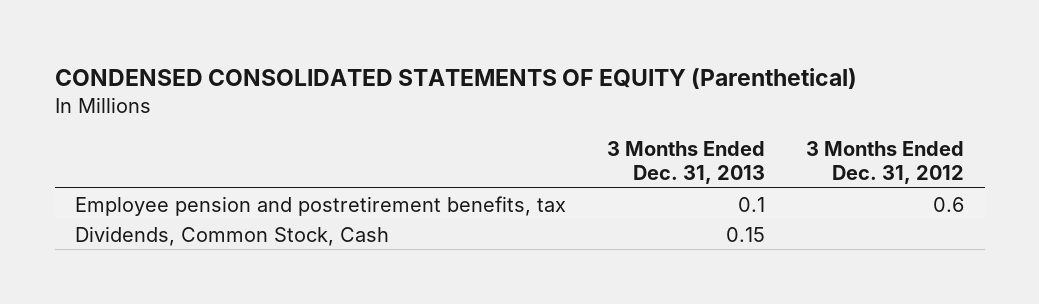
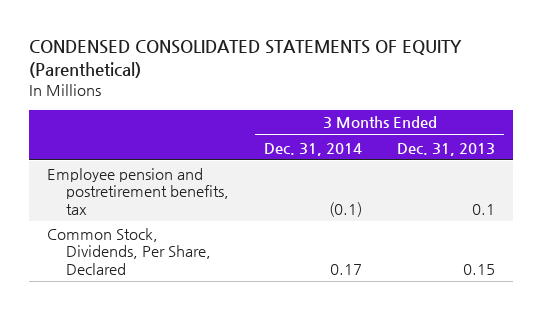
- | 3 Months Ended Dec. 31, 2013 | 3 Months Ended Dec. 31, 2012
+ | 3 Months Ended Dec. 31, 2014 | 3 Months Ended Dec. 31, 2013
- Dividends, Common Stock, Cash | 0.15 |
+ Common Stock, Dividends, Per Share, Declared | 0.17 | 0.15

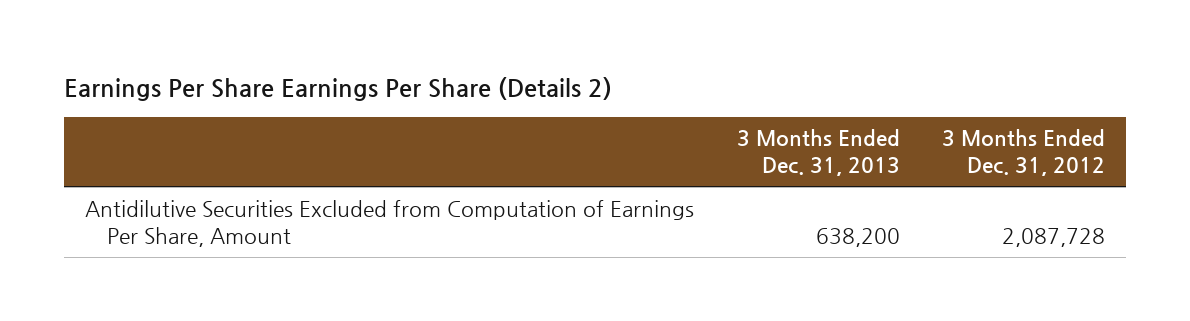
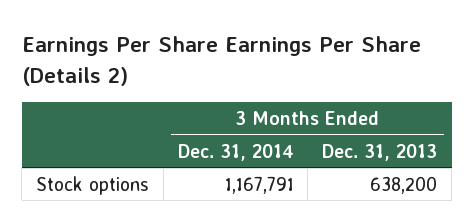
- | 3 Months Ended Dec. 31, 2013 | 3 Months Ended Dec. 31, 2012
+ | 3 Months Ended Dec. 31, 2014 | 3 Months Ended Dec. 31, 2013
- Antidilutive Securities Excluded from Computation of Earnings Per Share, Amount | 638,200 | 2,087,728
+ Stock options | 1,167,791 | 638,200

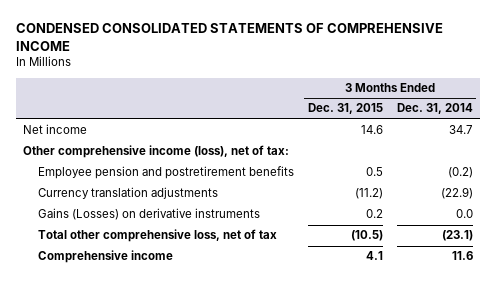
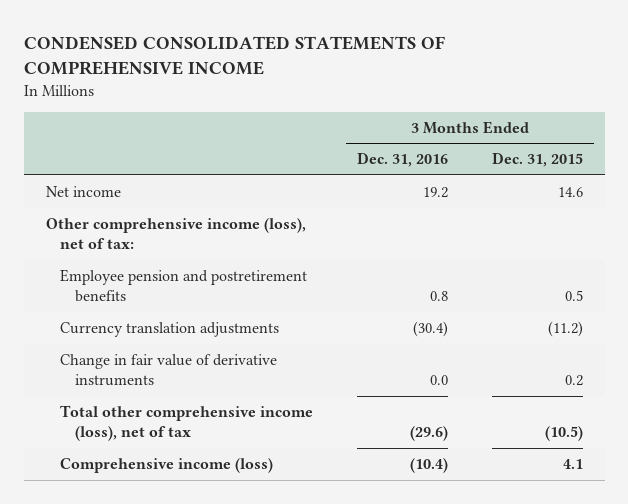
- | 3 Months Ended Dec. 31, 2015 | 3 Months Ended Dec. 31, 2014
+ | 3 Months Ended Dec. 31, 2016 | 3 Months Ended Dec. 31, 2015
- Gains (Losses) on derivative instruments | 0.2 | 0.0
- Total other comprehensive loss, net of tax | (10.5) | (23.1)
- Comprehensive income | 4.1 | 11.6
+ Change in fair value of derivative instruments | 0.0 | 0.2
+ Total other comprehensive income (loss), net of tax | (29.6) | (10.5)
+ Comprehensive income (loss) | (10.4) | 4.1

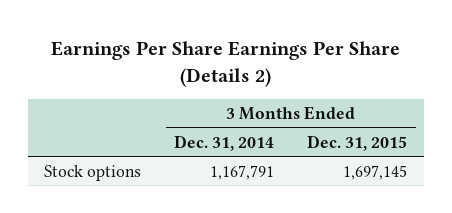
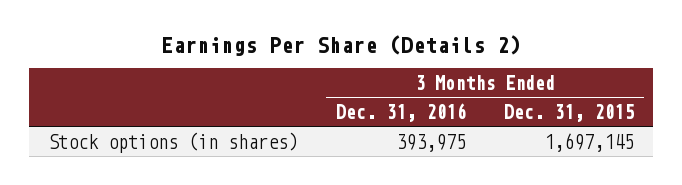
- Earnings Per Share Earnings Per Share (Details 2)
+ Earnings Per Share (Details 2)
- | 3 Months Ended Dec. 31, 2014 | 3 Months Ended Dec. 31, 2015
+ | 3 Months Ended Dec. 31, 2016 | 3 Months Ended Dec. 31, 2015
- Stock options | 1,167,791 | 1,697,145
+ Stock options (in shares) | 393,975 | 1,697,145

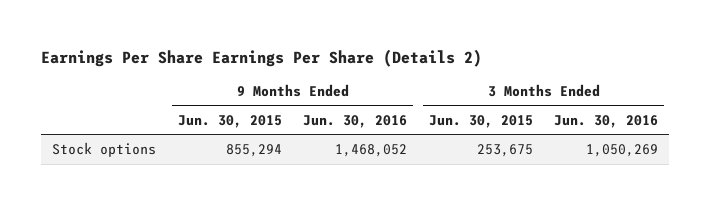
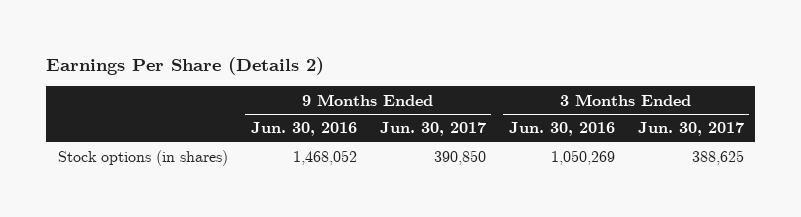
- Earnings Per Share Earnings Per Share (Details 2)
+ Earnings Per Share (Details 2)
- | 9 Months Ended Jun. 30, 2015 | 9 Months Ended Jun. 30, 2016 | 3 Months Ended Jun. 30, 2015 | 3 Months Ended Jun. 30, 2016
+ | 9 Months Ended Jun. 30, 2016 | 9 Months Ended Jun. 30, 2017 | 3 Months Ended Jun. 30, 2016 | 3 Months Ended Jun. 30, 2017
- Stock options | 855,294 | 1,468,052 | 253,675 | 1,050,269
+ Stock options (in shares) | 1,468,052 | 390,850 | 1,050,269 | 388,625

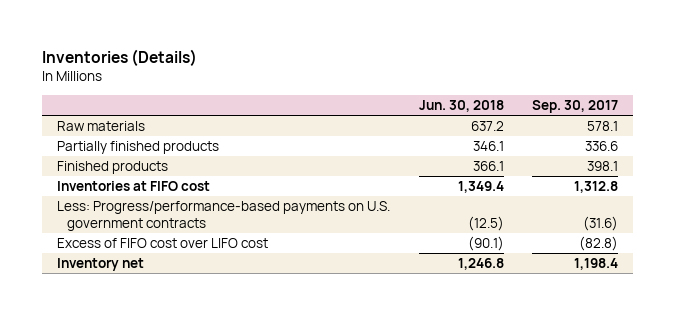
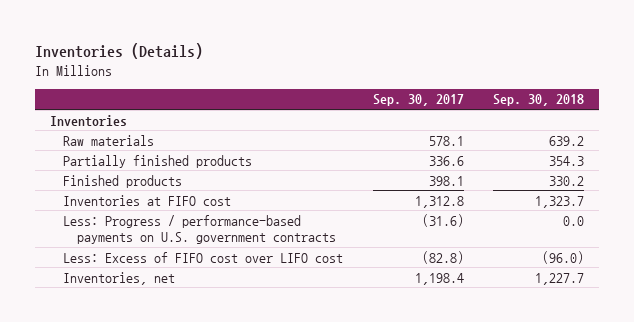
- | Jun. 30, 2018 | Sep. 30, 2017
+ | Sep. 30, 2017 | Sep. 30, 2018
+ Inventories
- Less: Progress/performance-based payments on U.S. government contracts | (12.5) | (31.6)
- Excess of FIFO cost over LIFO cost | (90.1) | (82.8)
- Inventory net | 1,246.8 | 1,198.4
+ Less: Progress / performance-based payments on U.S. government contracts | (31.6) | 0.0
+ Less: Excess of FIFO cost over LIFO cost | (82.8) | (96.0)
+ Inventories, net | 1,198.4 | 1,227.7

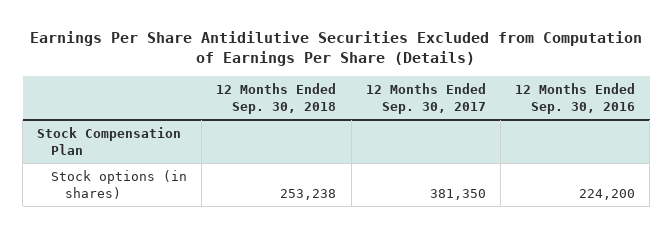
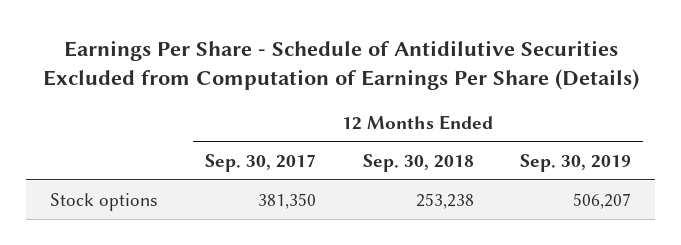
- Earnings Per Share Antidilutive Securities Excluded from Computation of Earnings Per Share (Details)
+ Earnings Per Share - Schedule of Antidilutive Securities Excluded from Computation of Earnings Per Share (Details)
- | 12 Months Ended Sep. 30, 2018 | 12 Months Ended Sep. 30, 2017 | 12 Months Ended Sep. 30, 2016
+ | 12 Months Ended Sep. 30, 2017 | 12 Months Ended Sep. 30, 2018 | 12 Months Ended Sep. 30, 2019
- Stock Compensation Plan
- Stock options (in shares) | 253,238 | 381,350 | 224,200
+ Stock options | 381,350 | 253,238 | 506,207

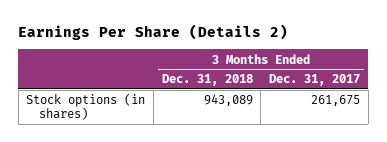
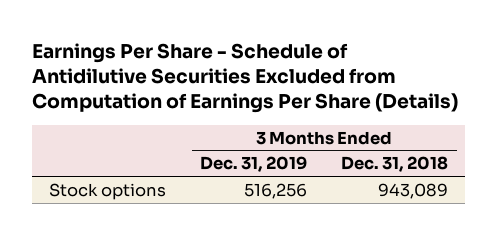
- Earnings Per Share (Details 2)
+ Earnings Per Share - Schedule of Antidilutive Securities Excluded from Computation of Earnings Per Share (Details)
- | 3 Months Ended Dec. 31, 2018 | 3 Months Ended Dec. 31, 2017
+ | 3 Months Ended Dec. 31, 2019 | 3 Months Ended Dec. 31, 2018
- Stock options (in shares) | 943,089 | 261,675
+ Stock options | 516,256 | 943,089

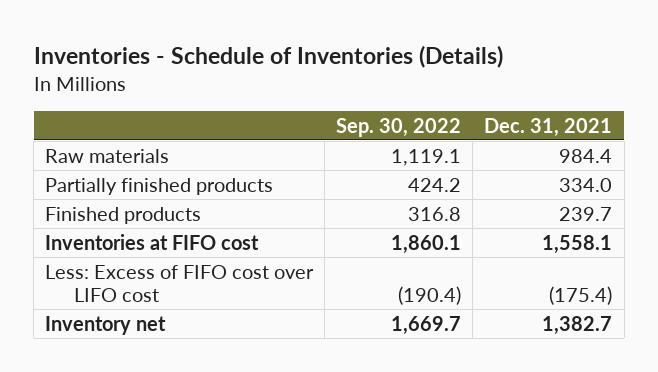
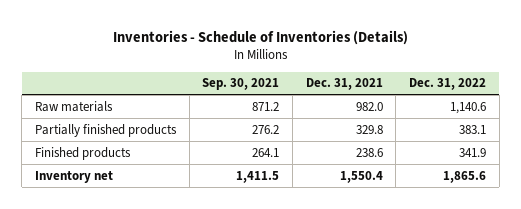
- | Sep. 30, 2022 | Dec. 31, 2021
+ | Sep. 30, 2021 | Dec. 31, 2021 | Dec. 31, 2022
- Raw materials | 1,119.1 | 984.4
- Partially finished products | 424.2 | 334.0
- Finished products | 316.8 | 239.7
- Inventories at FIFO cost | 1,860.1 | 1,558.1
- Less: Excess of FIFO cost over LIFO cost | (190.4) | (175.4)
- Inventory net | 1,669.7 | 1,382.7
+ Raw materials | 871.2 | 982.0 | 1,140.6
+ Partially finished products | 276.2 | 329.8 | 383.1
+ Finished products | 264.1 | 238.6 | 341.9
+ Inventory net | 1,411.5 | 1,550.4 | 1,865.6

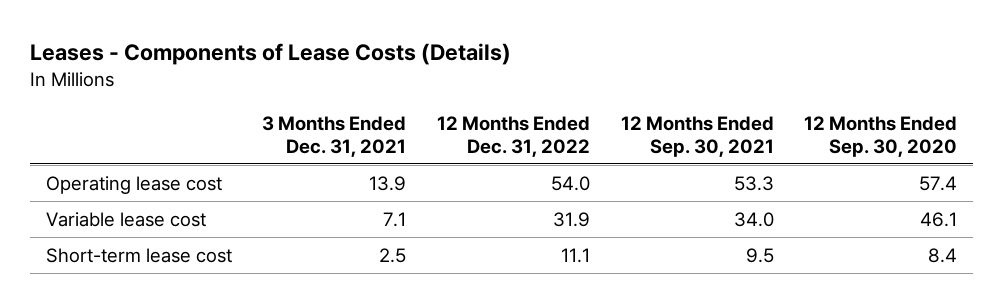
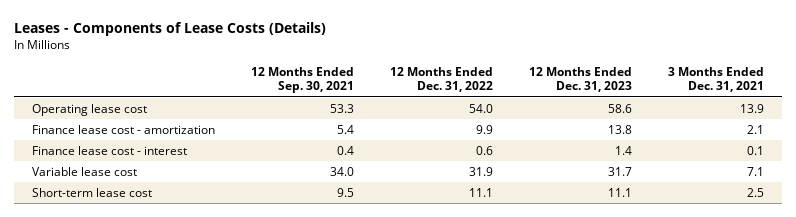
- | 3 Months Ended Dec. 31, 2021 | 12 Months Ended Dec. 31, 2022 | 12 Months Ended Sep. 30, 2021 | 12 Months Ended Sep. 30, 2020
+ | 12 Months Ended Sep. 30, 2021 | 12 Months Ended Dec. 31, 2022 | 12 Months Ended Dec. 31, 2023 | 3 Months Ended Dec. 31, 2021
+ Finance lease cost - amortization | 5.4 | 9.9 | 13.8 | 2.1
+ Finance lease cost - interest | 0.4 | 0.6 | 1.4 | 0.1

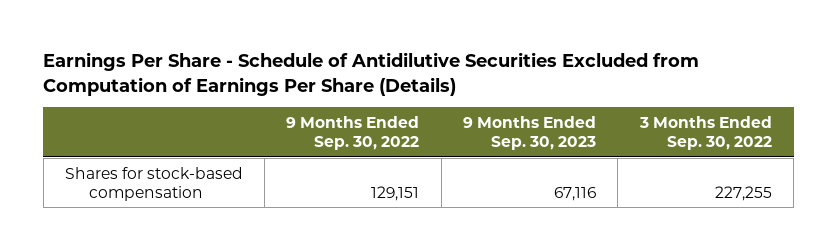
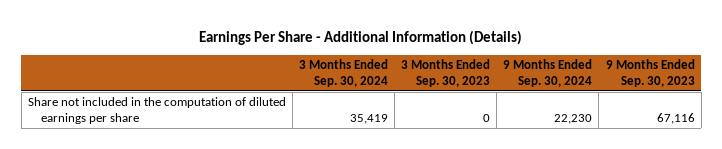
- Earnings Per Share - Schedule of Antidilutive Securities Excluded from Computation of Earnings Per Share (Details)
+ Earnings Per Share - Additional Information (Details)
- | 9 Months Ended Sep. 30, 2022 | 9 Months Ended Sep. 30, 2023 | 3 Months Ended Sep. 30, 2022
+ | 3 Months Ended Sep. 30, 2024 | 3 Months Ended Sep. 30, 2023 | 9 Months Ended Sep. 30, 2024 | 9 Months Ended Sep. 30, 2023
- Shares for stock-based compensation | 129,151 | 67,116 | 227,255
+ Share not included in the computation of diluted earnings per share | 35,419 | 0 | 22,230 | 67,116

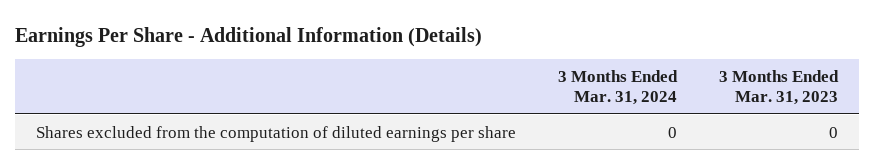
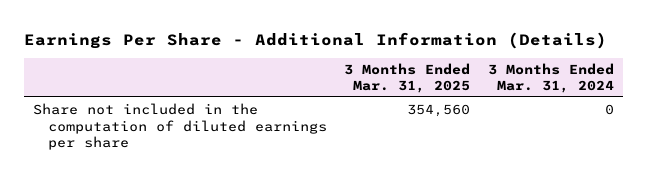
- | 3 Months Ended Mar. 31, 2024 | 3 Months Ended Mar. 31, 2023
+ | 3 Months Ended Mar. 31, 2025 | 3 Months Ended Mar. 31, 2024
- Shares excluded from the computation of diluted earnings per share | 0 | 0
+ Share not included in the computation of diluted earnings per share | 354,560 | 0

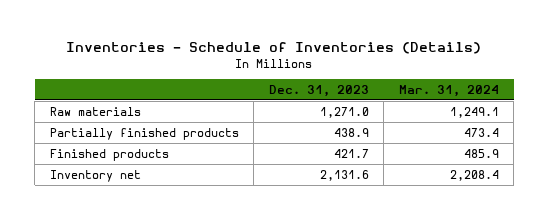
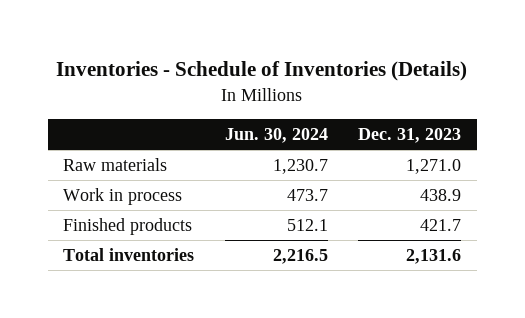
- | Dec. 31, 2023 | Mar. 31, 2024
+ | Jun. 30, 2024 | Dec. 31, 2023
- Partially finished products | 438.9 | 473.4
+ Work in process | 473.7 | 438.9
- Inventory net | 2,131.6 | 2,208.4
+ Total inventories | 2,216.5 | 2,131.6

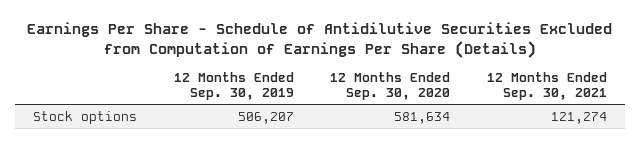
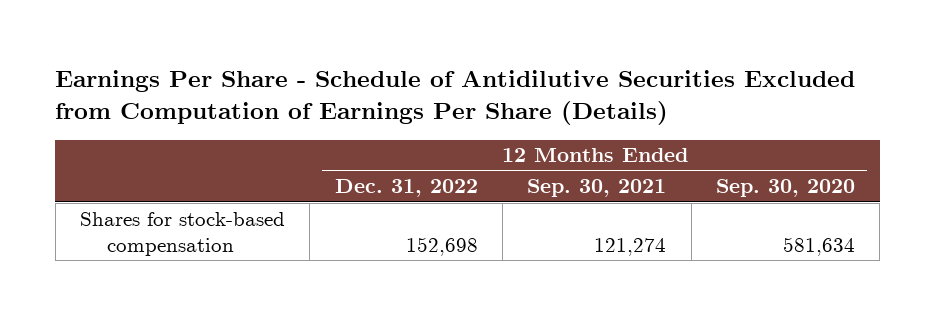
- | 12 Months Ended Sep. 30, 2019 | 12 Months Ended Sep. 30, 2020 | 12 Months Ended Sep. 30, 2021
+ | 12 Months Ended Dec. 31, 2022 | 12 Months Ended Sep. 30, 2021 | 12 Months Ended Sep. 30, 2020
- Stock options | 506,207 | 581,634 | 121,274
+ Shares for stock-based compensation | 152,698 | 121,274 | 581,634

